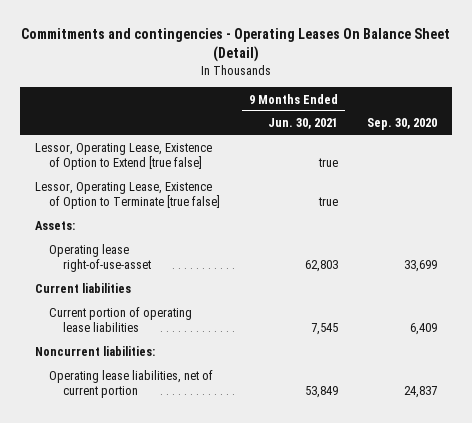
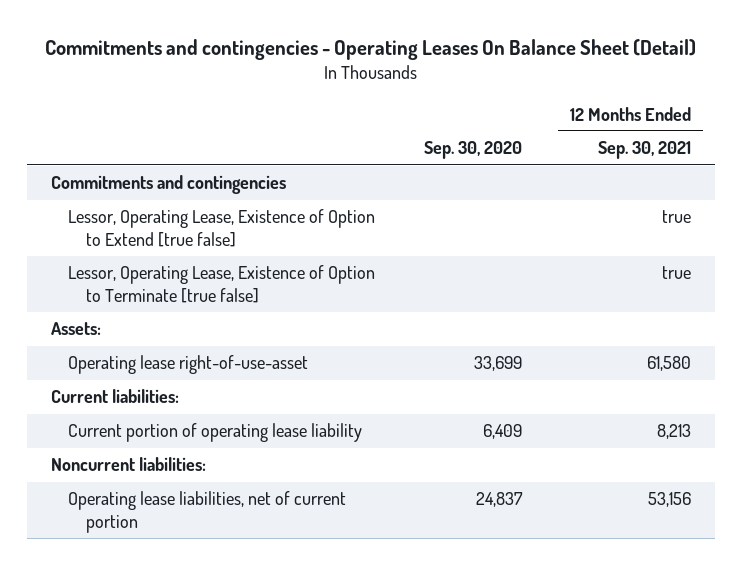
- | 9 Months Ended Jun. 30, 2021 | Sep. 30, 2020
+ | Sep. 30, 2020 | 12 Months Ended Sep. 30, 2021
+ Commitments and contingencies
- Current liabilities
- Current portion of operating lease liabilities | 7,545 | 6,409
+ Current liabilities:
+ Current portion of operating lease liability | 6,409 | 8,213

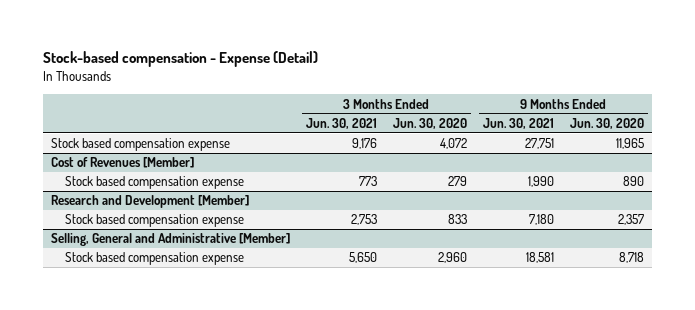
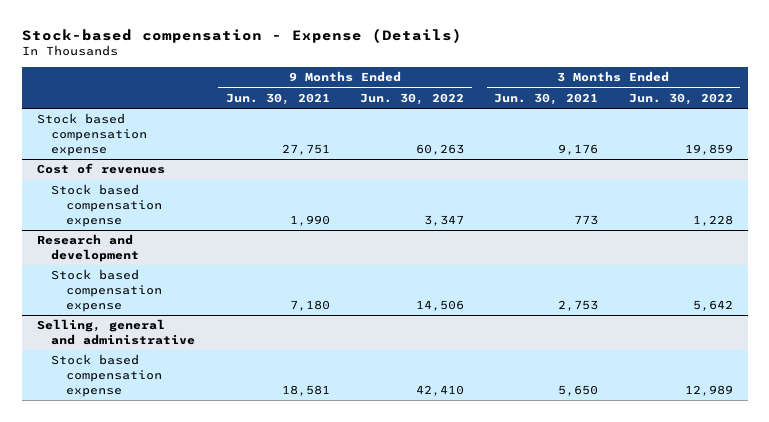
- Stock-based compensation - Expense (Detail)
+ Stock-based compensation - Expense (Details)
- | 3 Months Ended Jun. 30, 2021 | 3 Months Ended Jun. 30, 2020 | 9 Months Ended Jun. 30, 2021 | 9 Months Ended Jun. 30, 2020
+ | 9 Months Ended Jun. 30, 2021 | 9 Months Ended Jun. 30, 2022 | 3 Months Ended Jun. 30, 2021 | 3 Months Ended Jun. 30, 2022
- Cost of Revenues [Member]
+ Cost of revenues
- Research and Development [Member]
+ Research and development
- Selling, General and Administrative [Member]
+ Selling, general and administrative

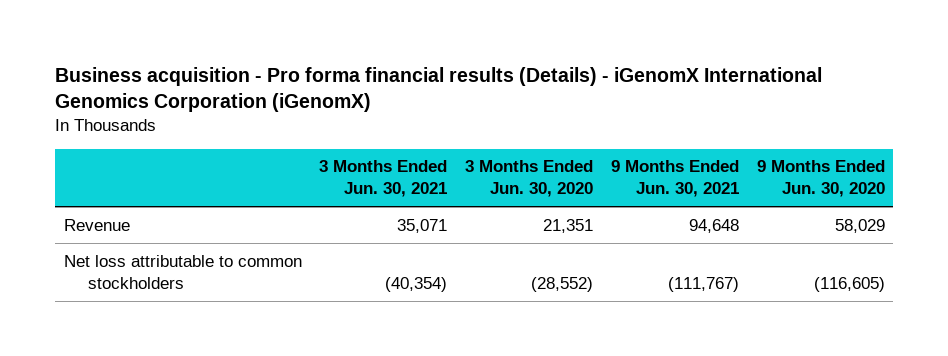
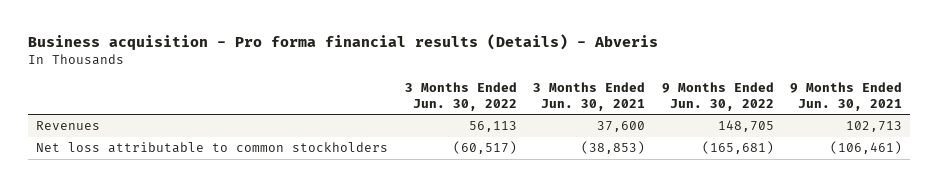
- Business acquisition - Pro forma financial results (Details) - iGenomX International Genomics Corporation (iGenomX)
+ Business acquisition - Pro forma financial results (Details) - Abveris
- | 3 Months Ended Jun. 30, 2021 | 3 Months Ended Jun. 30, 2020 | 9 Months Ended Jun. 30, 2021 | 9 Months Ended Jun. 30, 2020
+ | 3 Months Ended Jun. 30, 2022 | 3 Months Ended Jun. 30, 2021 | 9 Months Ended Jun. 30, 2022 | 9 Months Ended Jun. 30, 2021
- Revenue | 35,071 | 21,351 | 94,648 | 58,029
- Net loss attributable to common stockholders | (40,354) | (28,552) | (111,767) | (116,605)
+ Revenues | 56,113 | 37,600 | 148,705 | 102,713
+ Net loss attributable to common stockholders | (60,517) | (38,853) | (165,681) | (106,461)

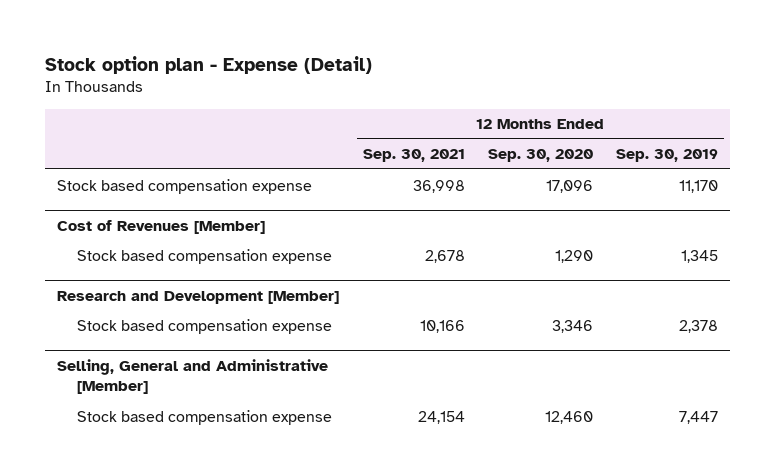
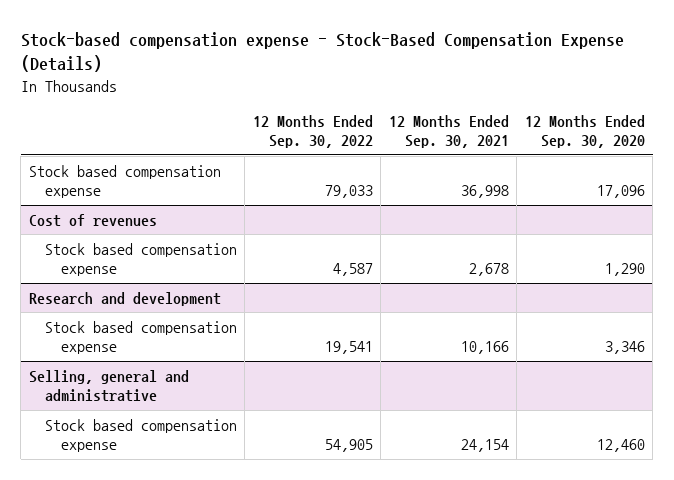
- Stock option plan - Expense (Detail)
+ Stock-based compensation expense - Stock-Based Compensation Expense (Details)
- | 12 Months Ended Sep. 30, 2021 | 12 Months Ended Sep. 30, 2020 | 12 Months Ended Sep. 30, 2019
+ | 12 Months Ended Sep. 30, 2022 | 12 Months Ended Sep. 30, 2021 | 12 Months Ended Sep. 30, 2020
- Cost of Revenues [Member]
+ Cost of revenues
- Research and Development [Member]
+ Research and development
- Selling, General and Administrative [Member]
+ Selling, general and administrative

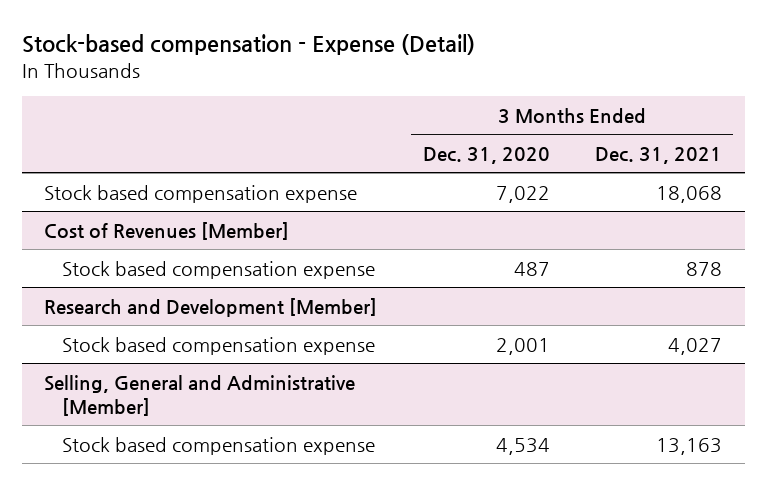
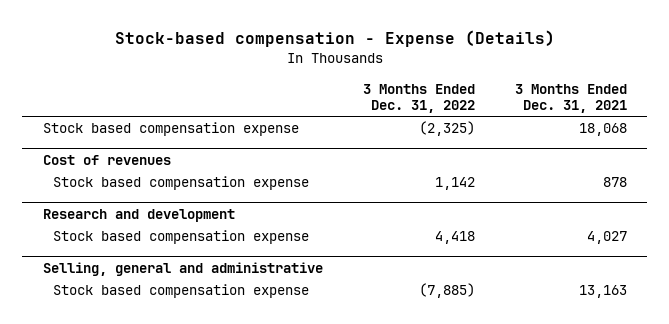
- Stock-based compensation - Expense (Detail)
+ Stock-based compensation - Expense (Details)
- | 3 Months Ended Dec. 31, 2020 | 3 Months Ended Dec. 31, 2021
+ | 3 Months Ended Dec. 31, 2022 | 3 Months Ended Dec. 31, 2021
- Cost of Revenues [Member]
+ Cost of revenues
- Research and Development [Member]
+ Research and development
- Selling, General and Administrative [Member]
+ Selling, general and administrative

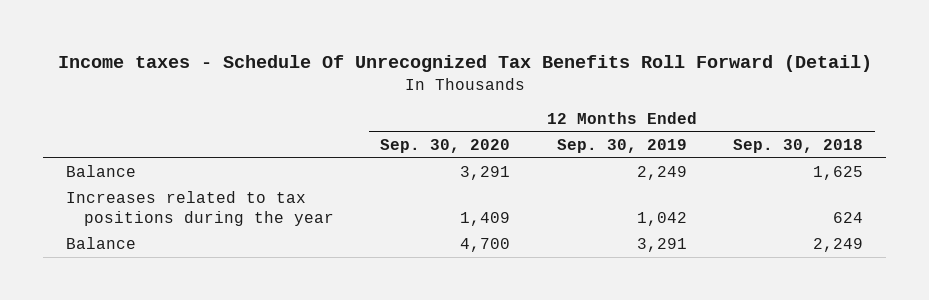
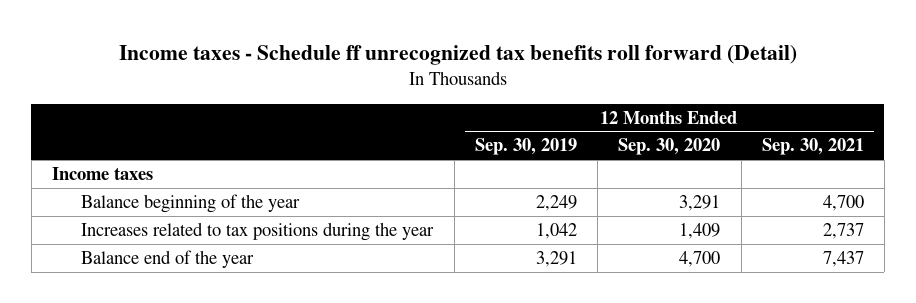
- Income taxes - Schedule Of Unrecognized Tax Benefits Roll Forward (Detail)
+ Income taxes - Schedule ff unrecognized tax benefits roll forward (Detail)
- | 12 Months Ended Sep. 30, 2020 | 12 Months Ended Sep. 30, 2019 | 12 Months Ended Sep. 30, 2018
+ | 12 Months Ended Sep. 30, 2019 | 12 Months Ended Sep. 30, 2020 | 12 Months Ended Sep. 30, 2021
- Balance | 3,291 | 2,249 | 1,625
+ Income taxes
+ Balance beginning of the year | 2,249 | 3,291 | 4,700
- Balance | 4,700 | 3,291 | 2,249
+ Balance end of the year | 3,291 | 4,700 | 7,437

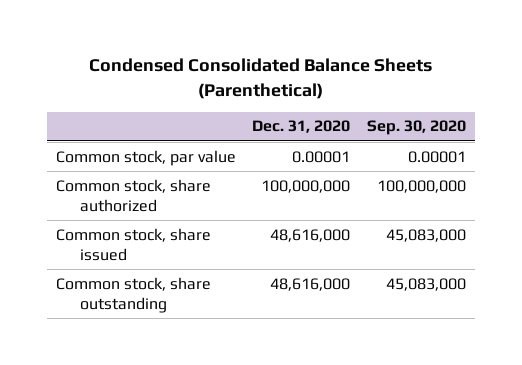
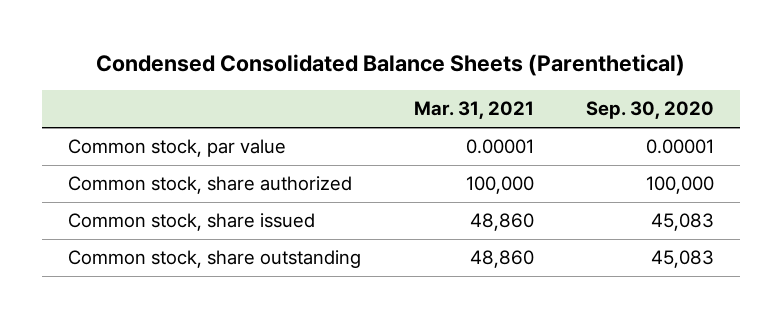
- | Dec. 31, 2020 | Sep. 30, 2020
+ | Mar. 31, 2021 | Sep. 30, 2020
- Common stock, share authorized | 100,000,000 | 100,000,000
- Common stock, share issued | 48,616,000 | 45,083,000
- Common stock, share outstanding | 48,616,000 | 45,083,000
+ Common stock, share authorized | 100,000 | 100,000
+ Common stock, share issued | 48,860 | 45,083
+ Common stock, share outstanding | 48,860 | 45,083

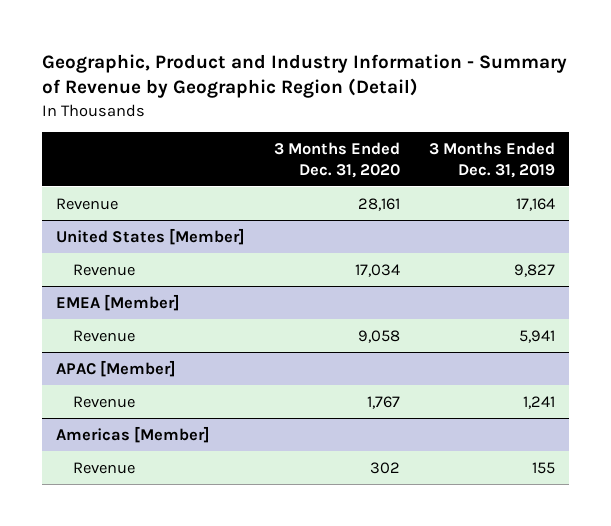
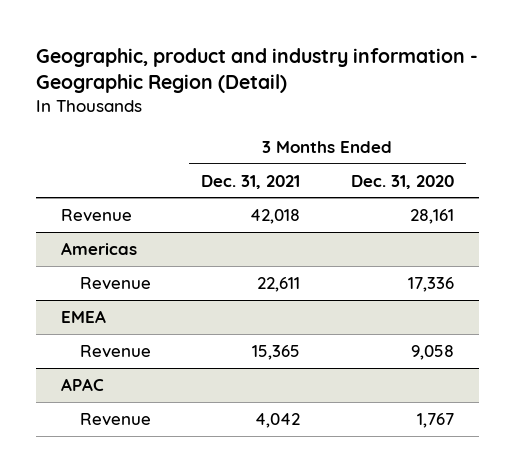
- Geographic, Product and Industry Information - Summary of Revenue by Geographic Region (Detail)
+ Geographic, product and industry information - Geographic Region (Detail)
- | 3 Months Ended Dec. 31, 2020 | 3 Months Ended Dec. 31, 2019
+ | 3 Months Ended Dec. 31, 2021 | 3 Months Ended Dec. 31, 2020
- United States [Member]
- Revenue | 17,034 | 9,827
- EMEA [Member]
+ Americas
+ Revenue | 22,611 | 17,336
+ EMEA
- APAC [Member]
+ APAC
- Americas [Member]
- Revenue | 302 | 155

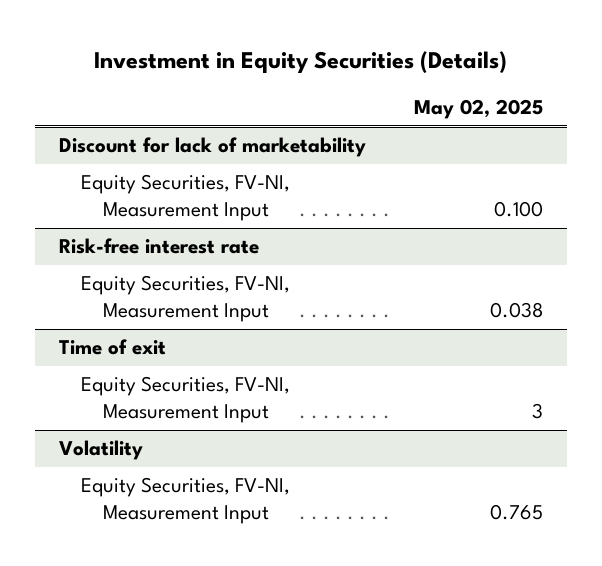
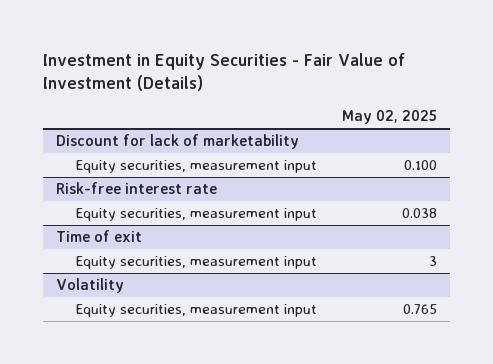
- Investment in Equity Securities (Details)
+ Investment in Equity Securities - Fair Value of Investment (Details)
@ Discount for lack of marketability
- Equity Securities, FV-NI, Measurement Input | 0.100
+ Equity securities, measurement input | 0.100
@ Risk-free interest rate
- Equity Securities, FV-NI, Measurement Input | 0.038
+ Equity securities, measurement input | 0.038
@ Time of exit
- Equity Securities, FV-NI, Measurement Input | 3
+ Equity securities, measurement input | 3
@ Volatility
- Equity Securities, FV-NI, Measurement Input | 0.765
+ Equity securities, measurement input | 0.765

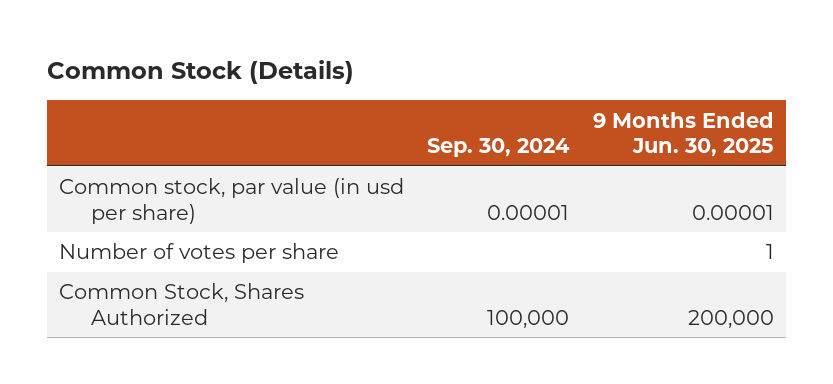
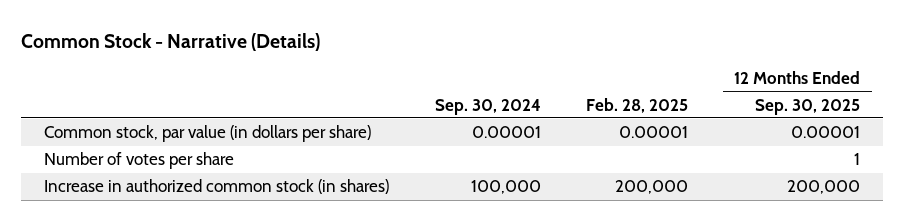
- Common Stock (Details)
+ Common Stock - Narrative (Details)
- | Sep. 30, 2024 | 9 Months Ended Jun. 30, 2025
+ | Sep. 30, 2024 | Feb. 28, 2025 | 12 Months Ended Sep. 30, 2025
- Common stock, par value (in usd per share) | 0.00001 | 0.00001
+ Common stock, par value (in dollars per share) | 0.00001 | 0.00001 | 0.00001
- Common Stock, Shares Authorized | 100,000 | 200,000
+ Increase in authorized common stock (in shares) | 100,000 | 200,000 | 200,000

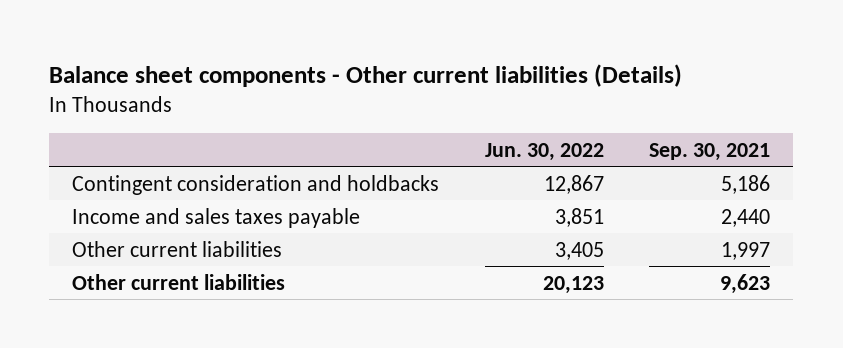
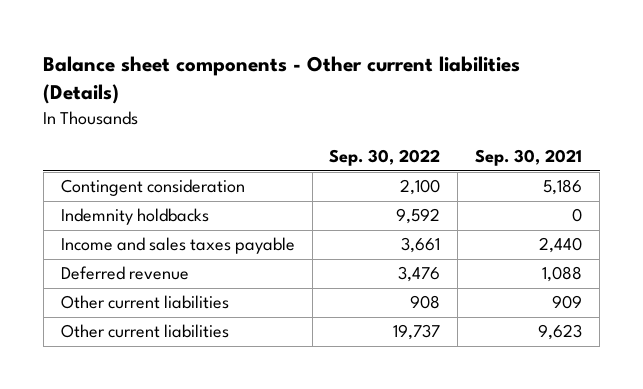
- | Jun. 30, 2022 | Sep. 30, 2021
+ | Sep. 30, 2022 | Sep. 30, 2021
- Contingent consideration and holdbacks | 12,867 | 5,186
+ Contingent consideration | 2,100 | 5,186
+ Indemnity holdbacks | 9,592 | 0
- Other current liabilities | 3,405 | 1,997
+ Deferred revenue | 3,476 | 1,088
+ Other current liabilities | 908 | 909

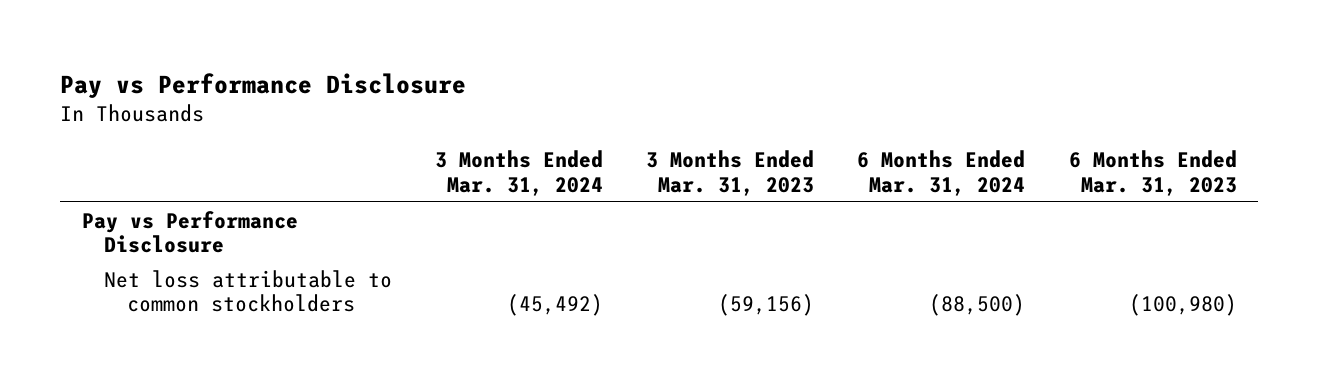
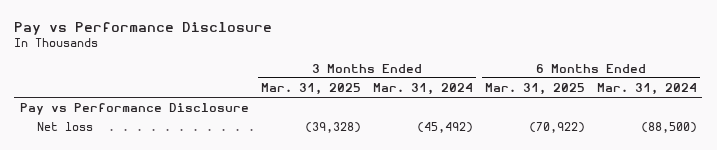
- | 3 Months Ended Mar. 31, 2024 | 3 Months Ended Mar. 31, 2023 | 6 Months Ended Mar. 31, 2024 | 6 Months Ended Mar. 31, 2023
+ | 3 Months Ended Mar. 31, 2025 | 3 Months Ended Mar. 31, 2024 | 6 Months Ended Mar. 31, 2025 | 6 Months Ended Mar. 31, 2024
- Net loss attributable to common stockholders | (45,492) | (59,156) | (88,500) | (100,980)
+ Net loss | (39,328) | (45,492) | (70,922) | (88,500)

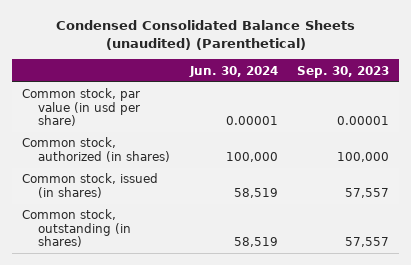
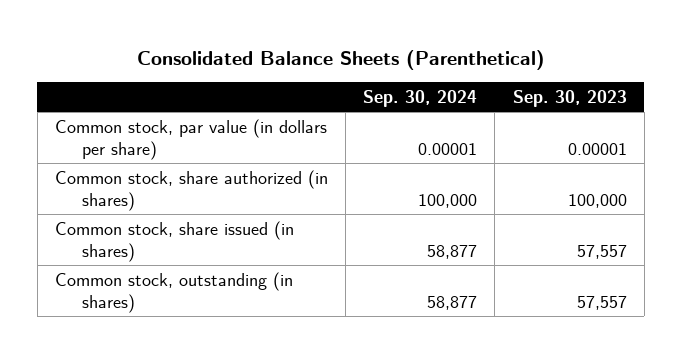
- Condensed Consolidated Balance Sheets (unaudited) (Parenthetical)
+ Consolidated Balance Sheets (Parenthetical)
- | Jun. 30, 2024 | Sep. 30, 2023
+ | Sep. 30, 2024 | Sep. 30, 2023
- Common stock, par value (in usd per share) | 0.00001 | 0.00001
- Common stock, authorized (in shares) | 100,000 | 100,000
- Common stock, issued (in shares) | 58,519 | 57,557
+ Common stock, par value (in dollars per share) | 0.00001 | 0.00001
+ Common stock, share authorized (in shares) | 100,000 | 100,000
+ Common stock, share issued (in shares) | 58,877 | 57,557

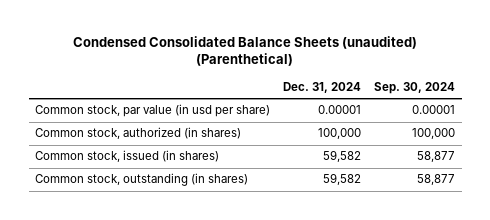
- Consolidated Balance Sheets (Parenthetical)
+ Condensed Consolidated Balance Sheets (unaudited) (Parenthetical)
- | Sep. 30, 2024 | Sep. 30, 2023
+ | Dec. 31, 2024 | Sep. 30, 2024
- Common stock, par value (in dollars per share) | 0.00001 | 0.00001
- Common stock, share authorized (in shares) | 100,000 | 100,000
- Common stock, share issued (in shares) | 58,877 | 57,557
+ Common stock, par value (in usd per share) | 0.00001 | 0.00001
+ Common stock, authorized (in shares) | 100,000 | 100,000
+ Common stock, issued (in shares) | 59,582 | 58,877

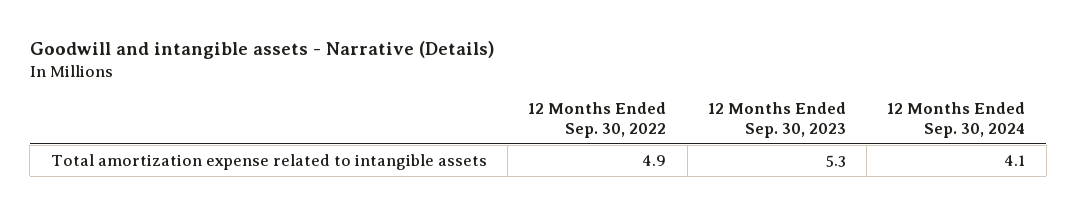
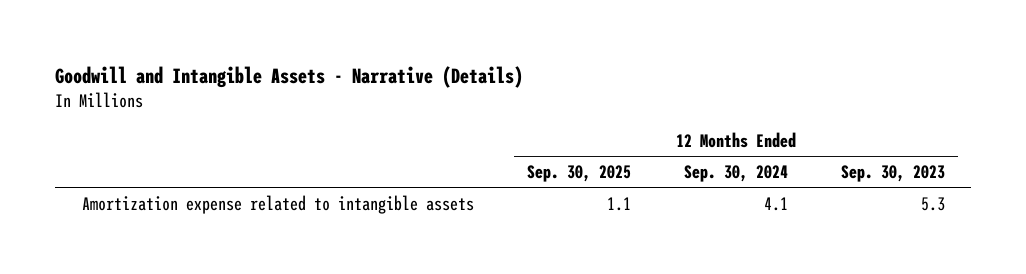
- Goodwill and intangible assets - Narrative (Details)
+ Goodwill and Intangible Assets - Narrative (Details)
- | 12 Months Ended Sep. 30, 2022 | 12 Months Ended Sep. 30, 2023 | 12 Months Ended Sep. 30, 2024
+ | 12 Months Ended Sep. 30, 2025 | 12 Months Ended Sep. 30, 2024 | 12 Months Ended Sep. 30, 2023
- Total amortization expense related to intangible assets | 4.9 | 5.3 | 4.1
+ Amortization expense related to intangible assets | 1.1 | 4.1 | 5.3

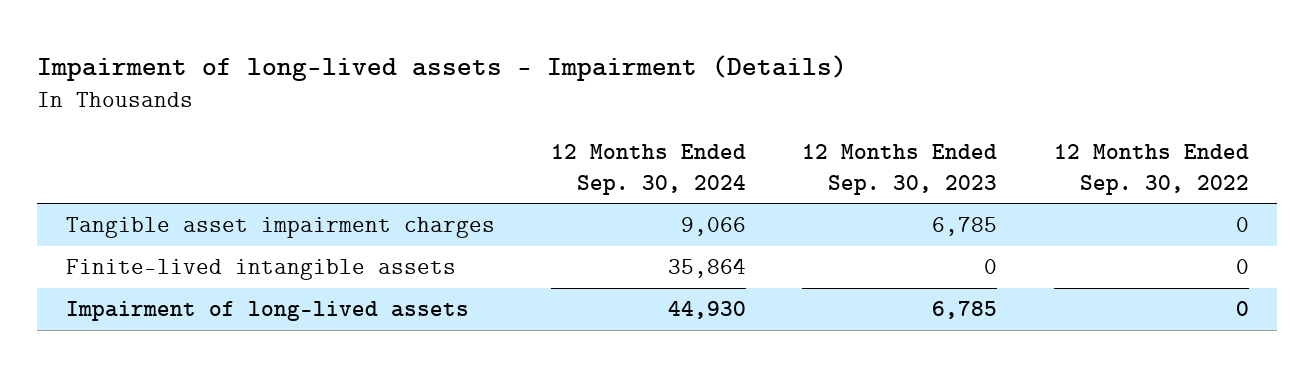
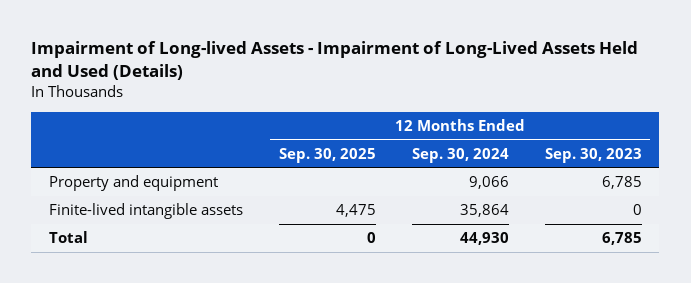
- Impairment of long-lived assets - Impairment (Details)
+ Impairment of Long-lived Assets - Impairment of Long-Lived Assets Held and Used (Details)
- | 12 Months Ended Sep. 30, 2024 | 12 Months Ended Sep. 30, 2023 | 12 Months Ended Sep. 30, 2022
+ | 12 Months Ended Sep. 30, 2025 | 12 Months Ended Sep. 30, 2024 | 12 Months Ended Sep. 30, 2023
- Tangible asset impairment charges | 9,066 | 6,785 | 0
+ Property and equipment | | 9,066 | 6,785
- Impairment of long-lived assets | 44,930 | 6,785 | 0
+ Total | 0 | 44,930 | 6,785

